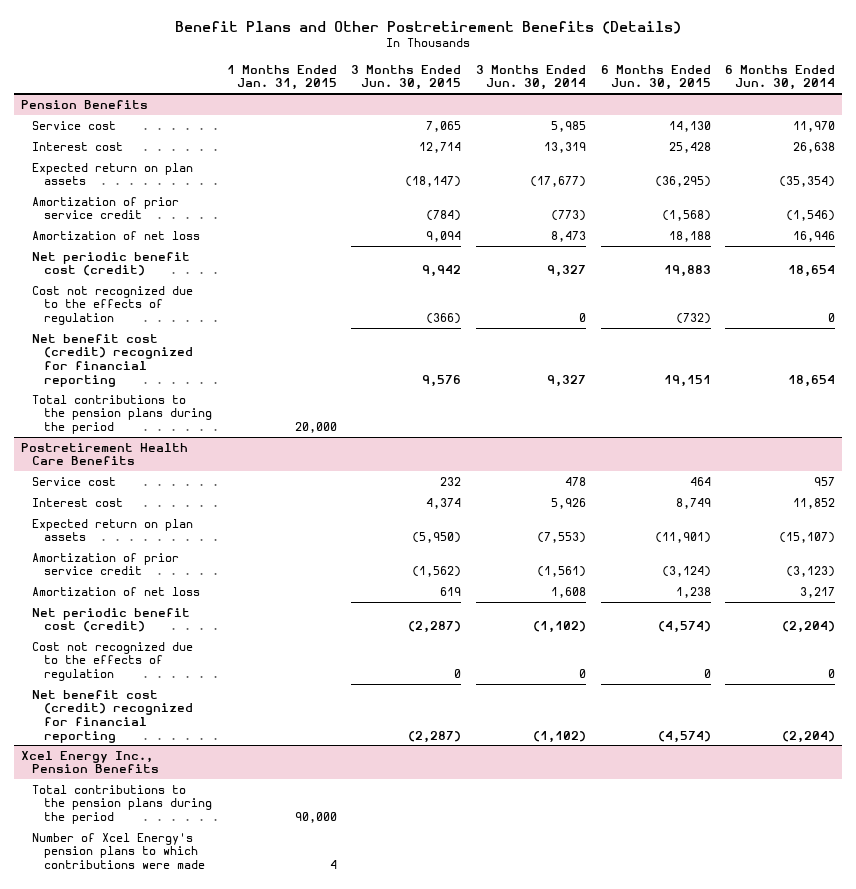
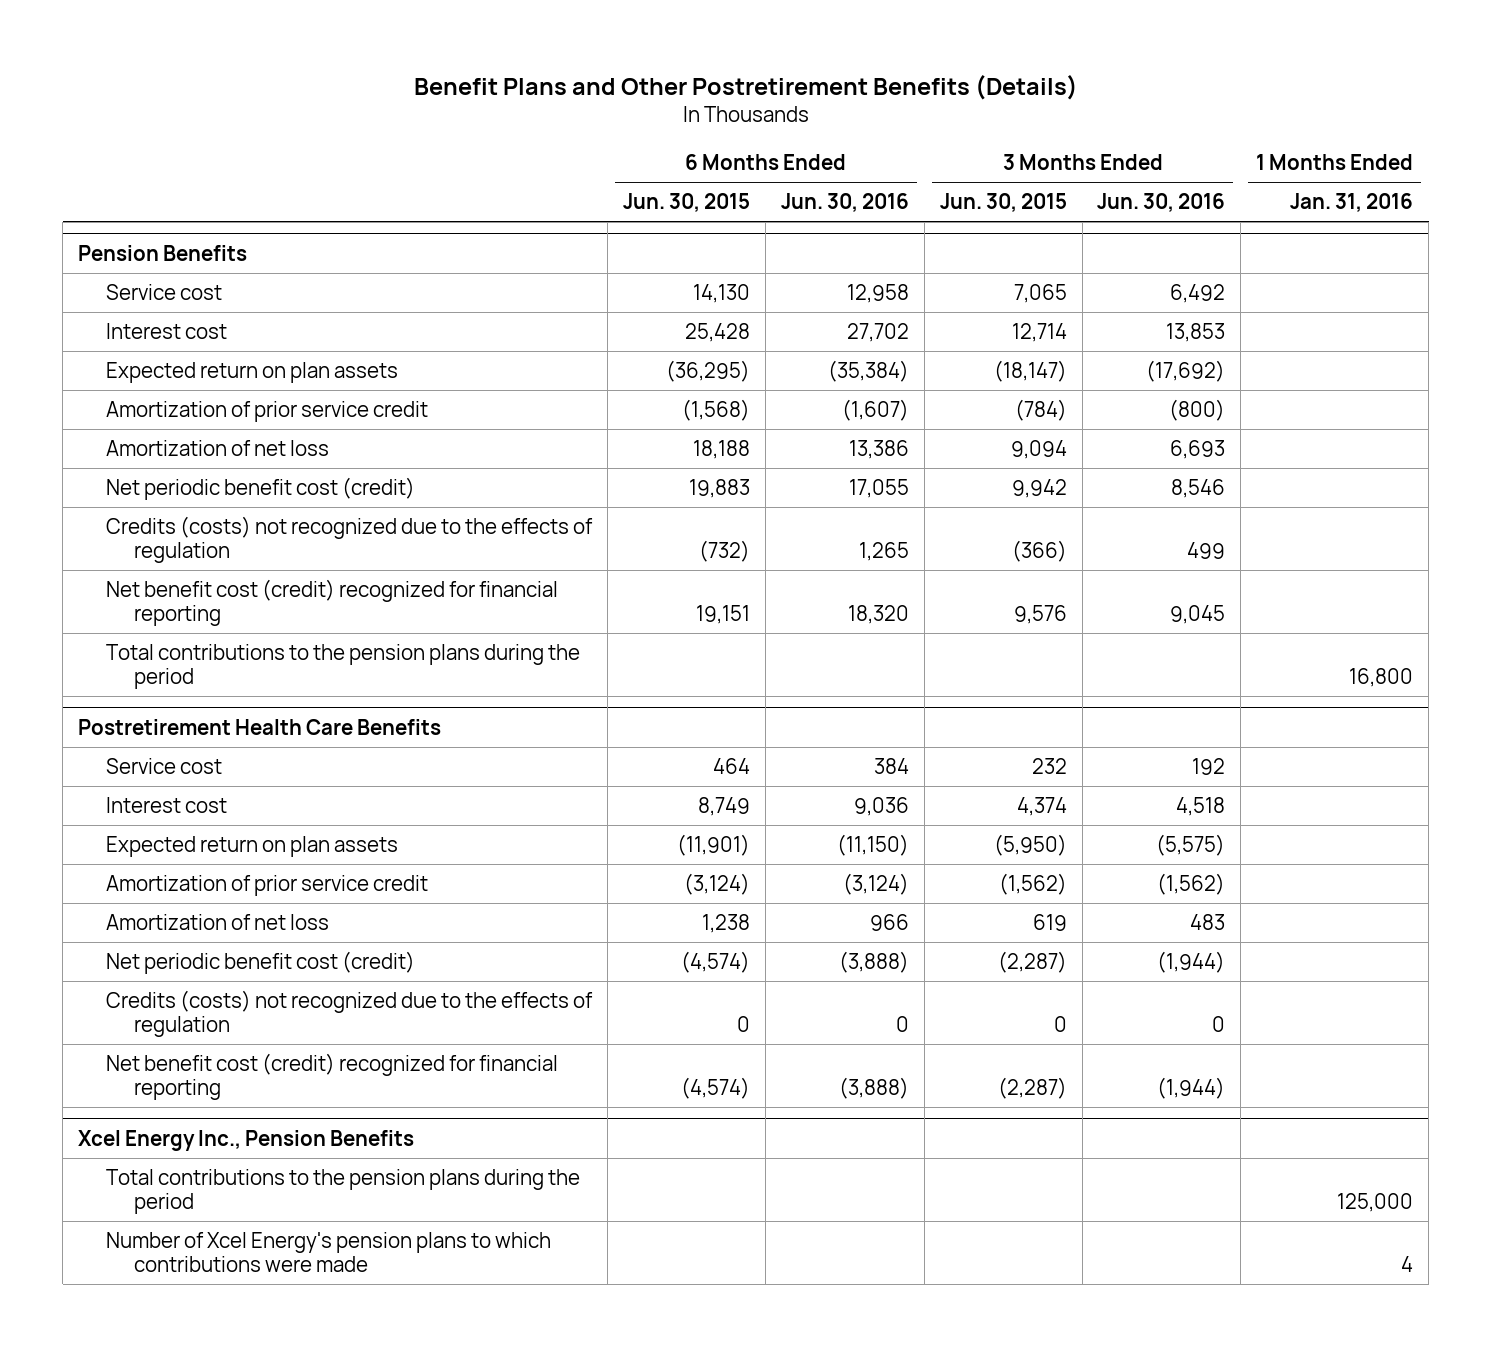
- | 1 Months Ended Jan. 31, 2015 | 3 Months Ended Jun. 30, 2015 | 3 Months Ended Jun. 30, 2014 | 6 Months Ended Jun. 30, 2015 | 6 Months Ended Jun. 30, 2014
+ | 6 Months Ended Jun. 30, 2015 | 6 Months Ended Jun. 30, 2016 | 3 Months Ended Jun. 30, 2015 | 3 Months Ended Jun. 30, 2016 | 1 Months Ended Jan. 31, 2016
@ Pension Benefits
- Cost not recognized due to the effects of regulation | | (366) | 0 | (732) | 0
+ Credits (costs) not recognized due to the effects of regulation | (732) | 1,265 | (366) | 499 |
@ Postretirement Health Care Benefits
- Cost not recognized due to the effects of regulation | | 0 | 0 | 0 | 0
+ Credits (costs) not recognized due to the effects of regulation | 0 | 0 | 0 | 0 |

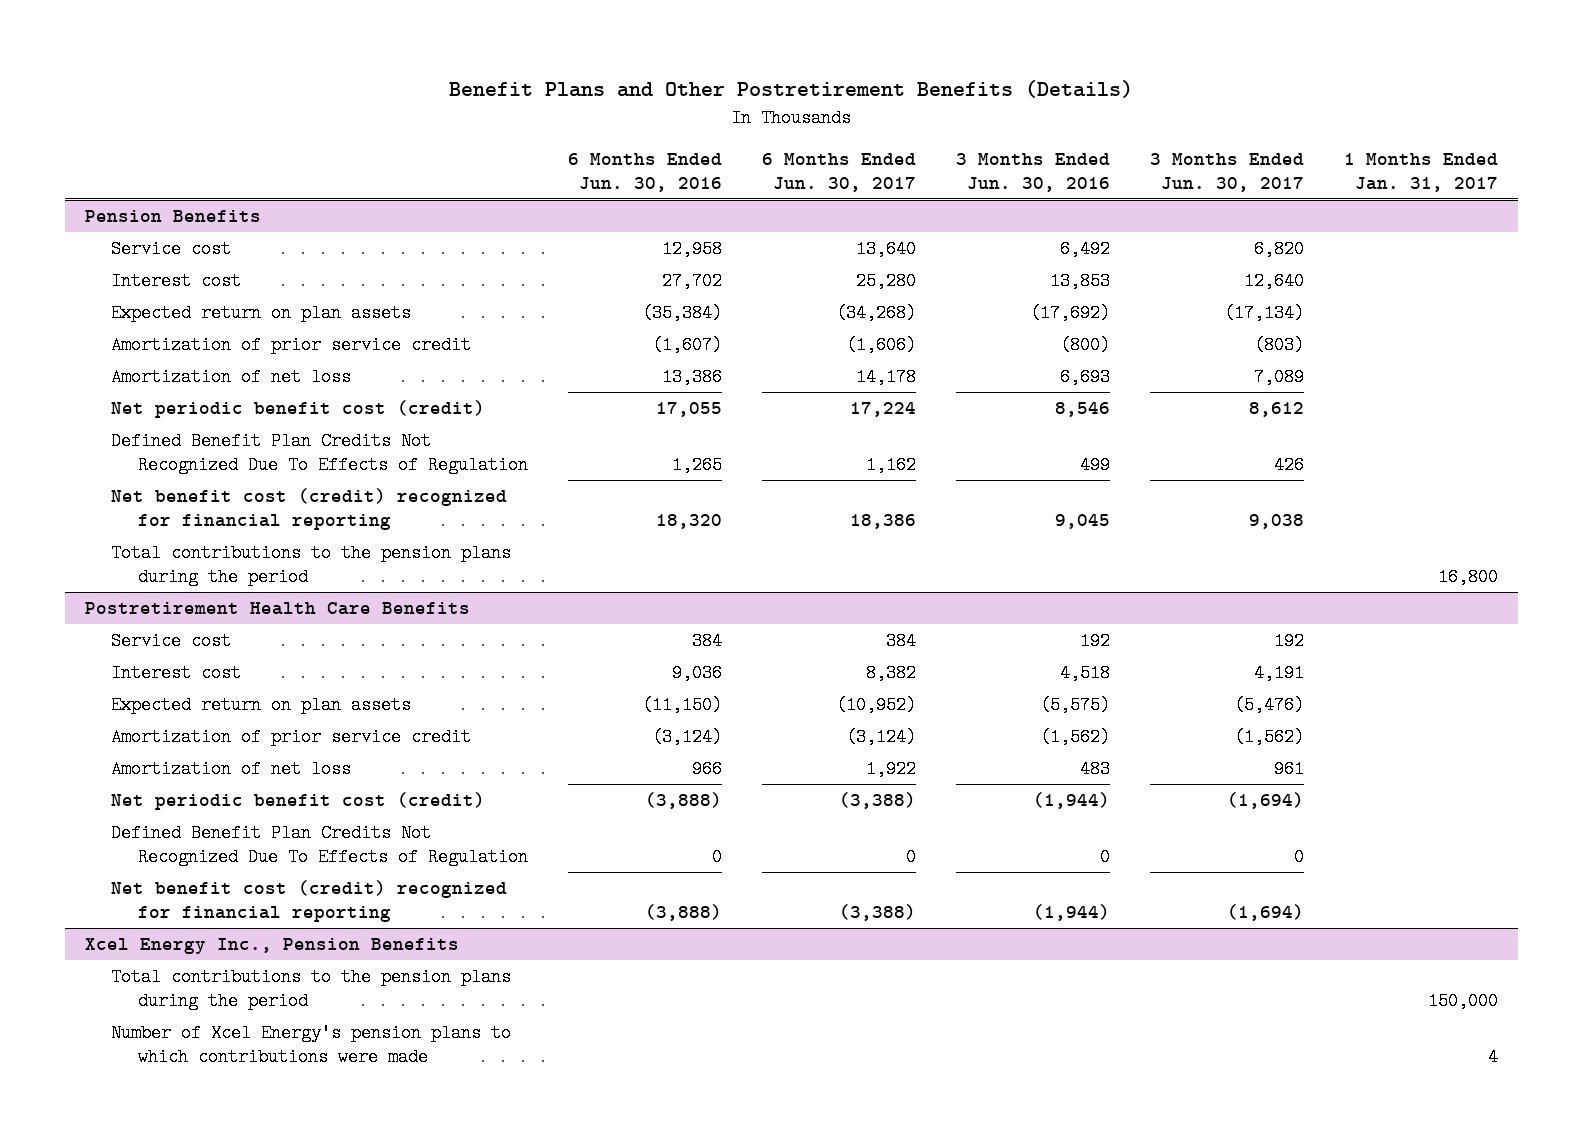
- | 6 Months Ended Jun. 30, 2015 | 6 Months Ended Jun. 30, 2016 | 3 Months Ended Jun. 30, 2015 | 3 Months Ended Jun. 30, 2016 | 1 Months Ended Jan. 31, 2016
+ | 6 Months Ended Jun. 30, 2016 | 6 Months Ended Jun. 30, 2017 | 3 Months Ended Jun. 30, 2016 | 3 Months Ended Jun. 30, 2017 | 1 Months Ended Jan. 31, 2017
@ Pension Benefits
- Credits (costs) not recognized due to the effects of regulation | (732) | 1,265 | (366) | 499 |
+ Defined Benefit Plan Credits Not Recognized Due To Effects of Regulation | 1,265 | 1,162 | 499 | 426 |
@ Postretirement Health Care Benefits
- Credits (costs) not recognized due to the effects of regulation | 0 | 0 | 0 | 0 |
+ Defined Benefit Plan Credits Not Recognized Due To Effects of Regulation | 0 | 0 | 0 | 0 |

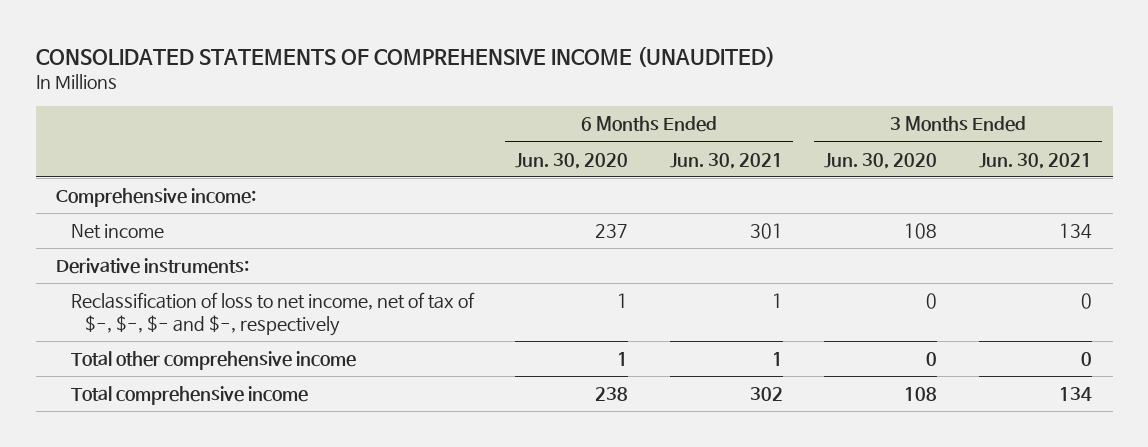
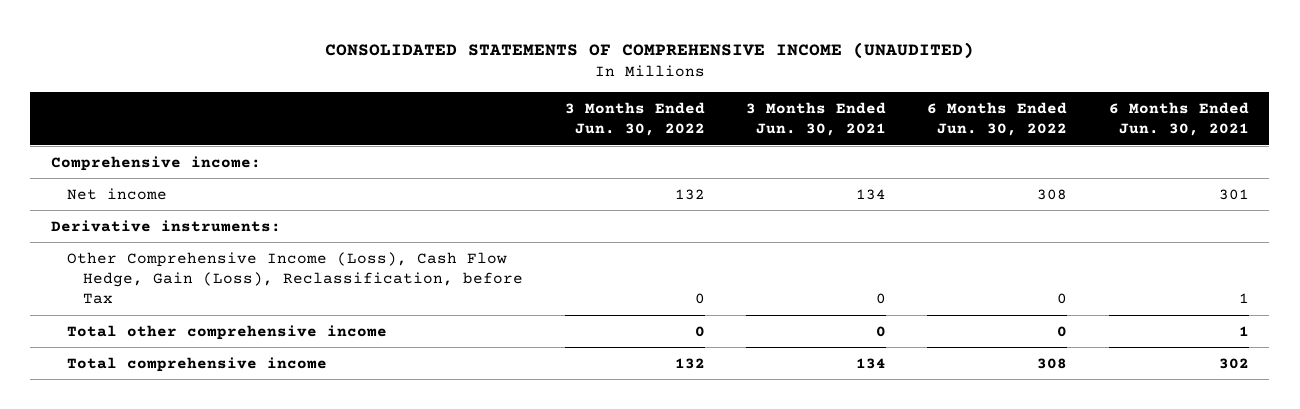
- | 6 Months Ended Jun. 30, 2020 | 6 Months Ended Jun. 30, 2021 | 3 Months Ended Jun. 30, 2020 | 3 Months Ended Jun. 30, 2021
+ | 3 Months Ended Jun. 30, 2022 | 3 Months Ended Jun. 30, 2021 | 6 Months Ended Jun. 30, 2022 | 6 Months Ended Jun. 30, 2021
- Reclassification of loss to net income, net of tax of $-, $-, $- and $-, respectively | 1 | 1 | 0 | 0
+ Other Comprehensive Income (Loss), Cash Flow Hedge, Gain (Loss), Reclassification, before Tax | 0 | 0 | 0 | 1

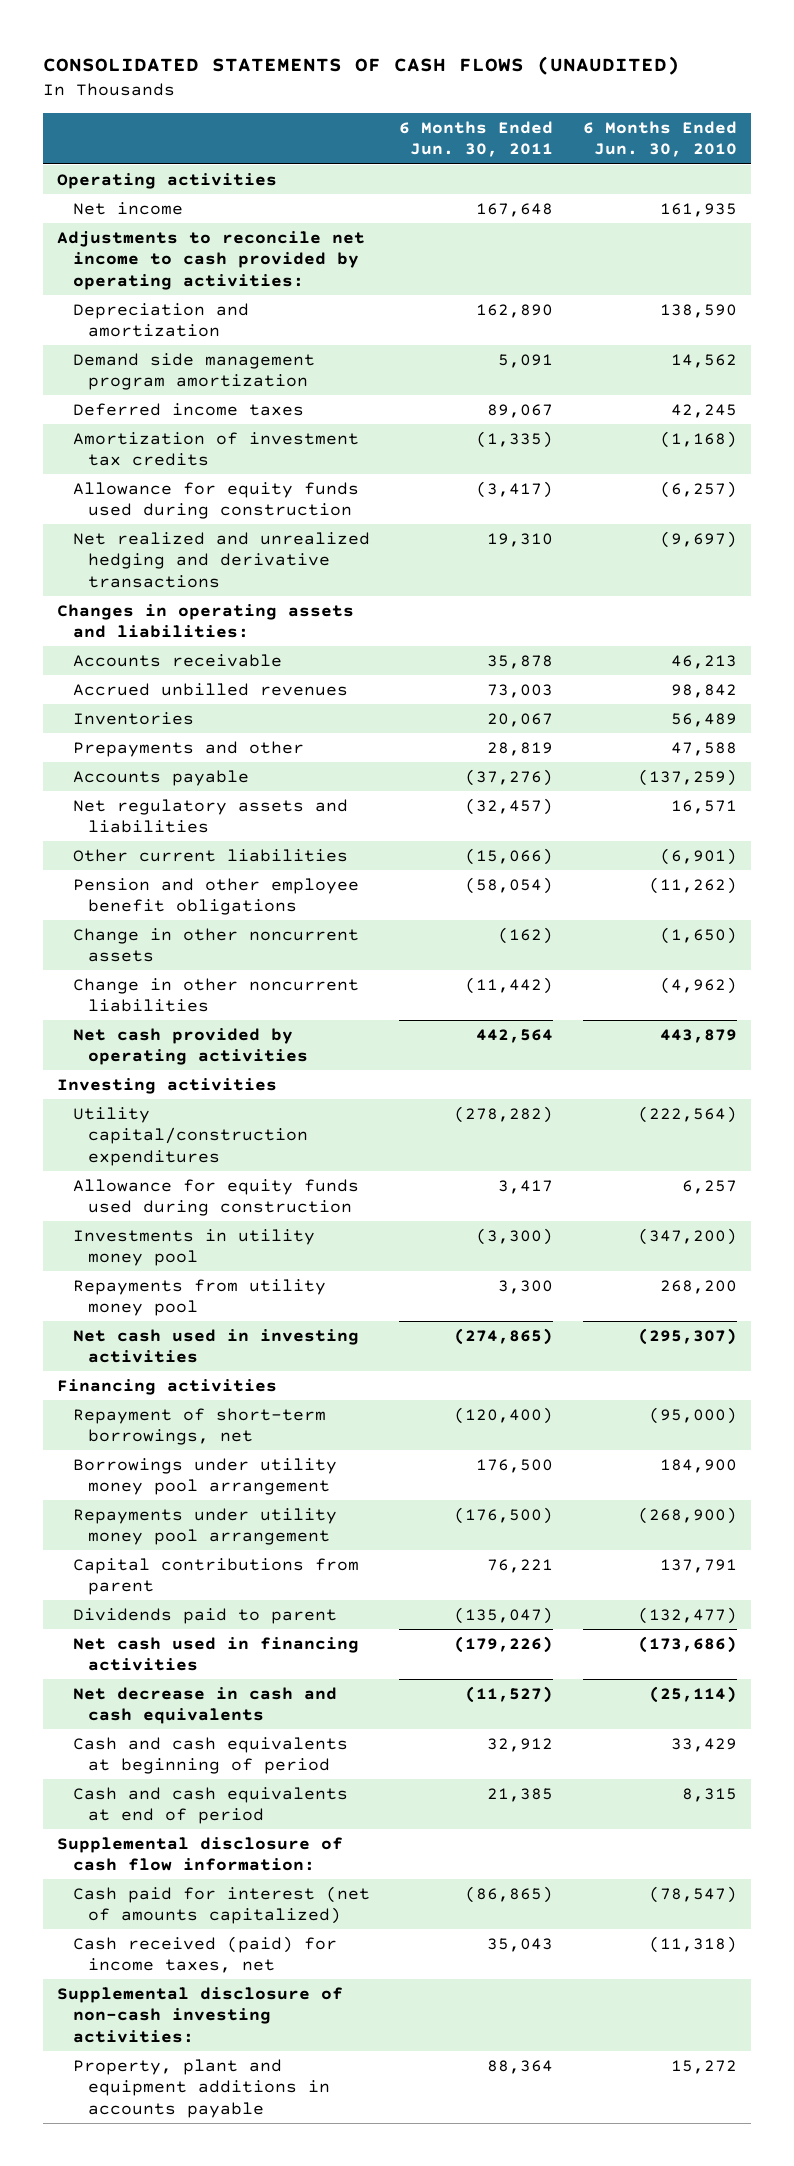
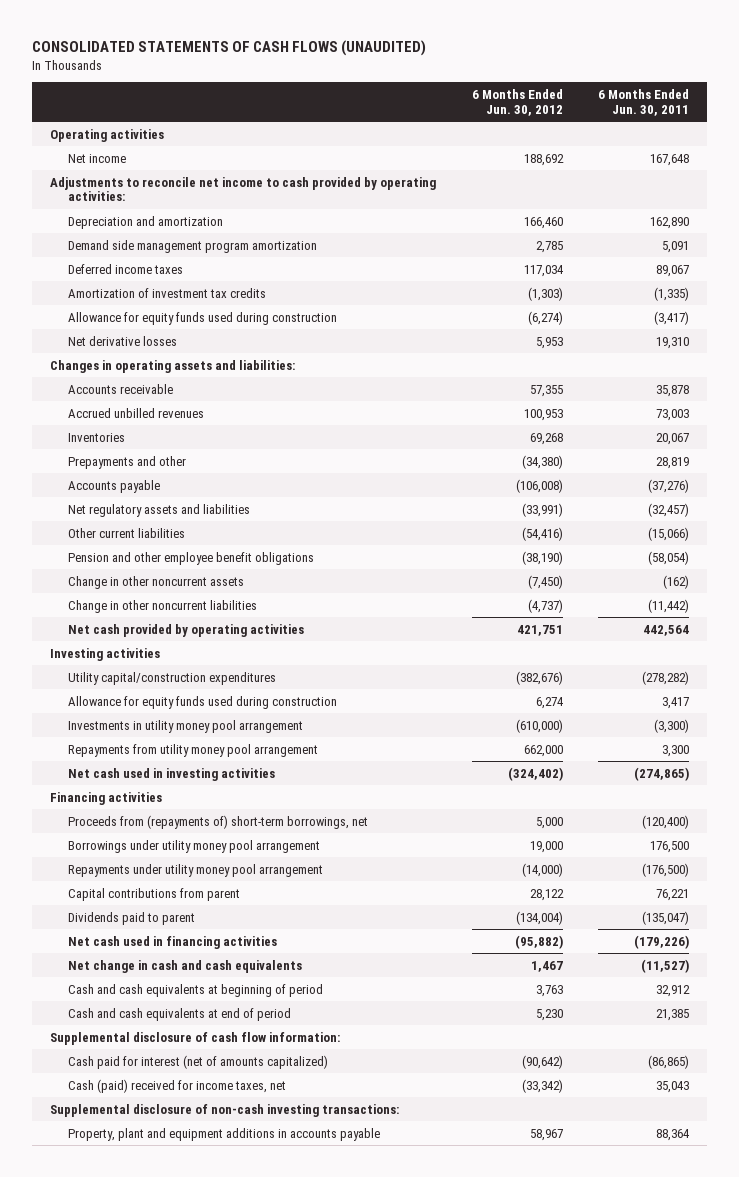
- | 6 Months Ended Jun. 30, 2011 | 6 Months Ended Jun. 30, 2010
+ | 6 Months Ended Jun. 30, 2012 | 6 Months Ended Jun. 30, 2011
- Net realized and unrealized hedging and derivative transactions | 19,310 | (9,697)
+ Net derivative losses | 5,953 | 19,310
- Investments in utility money pool | (3,300) | (347,200)
- Repayments from utility money pool | 3,300 | 268,200
+ Investments in utility money pool arrangement | (610,000) | (3,300)
+ Repayments from utility money pool arrangement | 662,000 | 3,300
- Repayment of short-term borrowings, net | (120,400) | (95,000)
+ Proceeds from (repayments of) short-term borrowings, net | 5,000 | (120,400)
- Net decrease in cash and cash equivalents | (11,527) | (25,114)
+ Net change in cash and cash equivalents | 1,467 | (11,527)
- Cash received (paid) for income taxes, net | 35,043 | (11,318)
- Supplemental disclosure of non-cash investing activities:
+ Cash (paid) received for income taxes, net | (33,342) | 35,043
+ Supplemental disclosure of non-cash investing transactions:

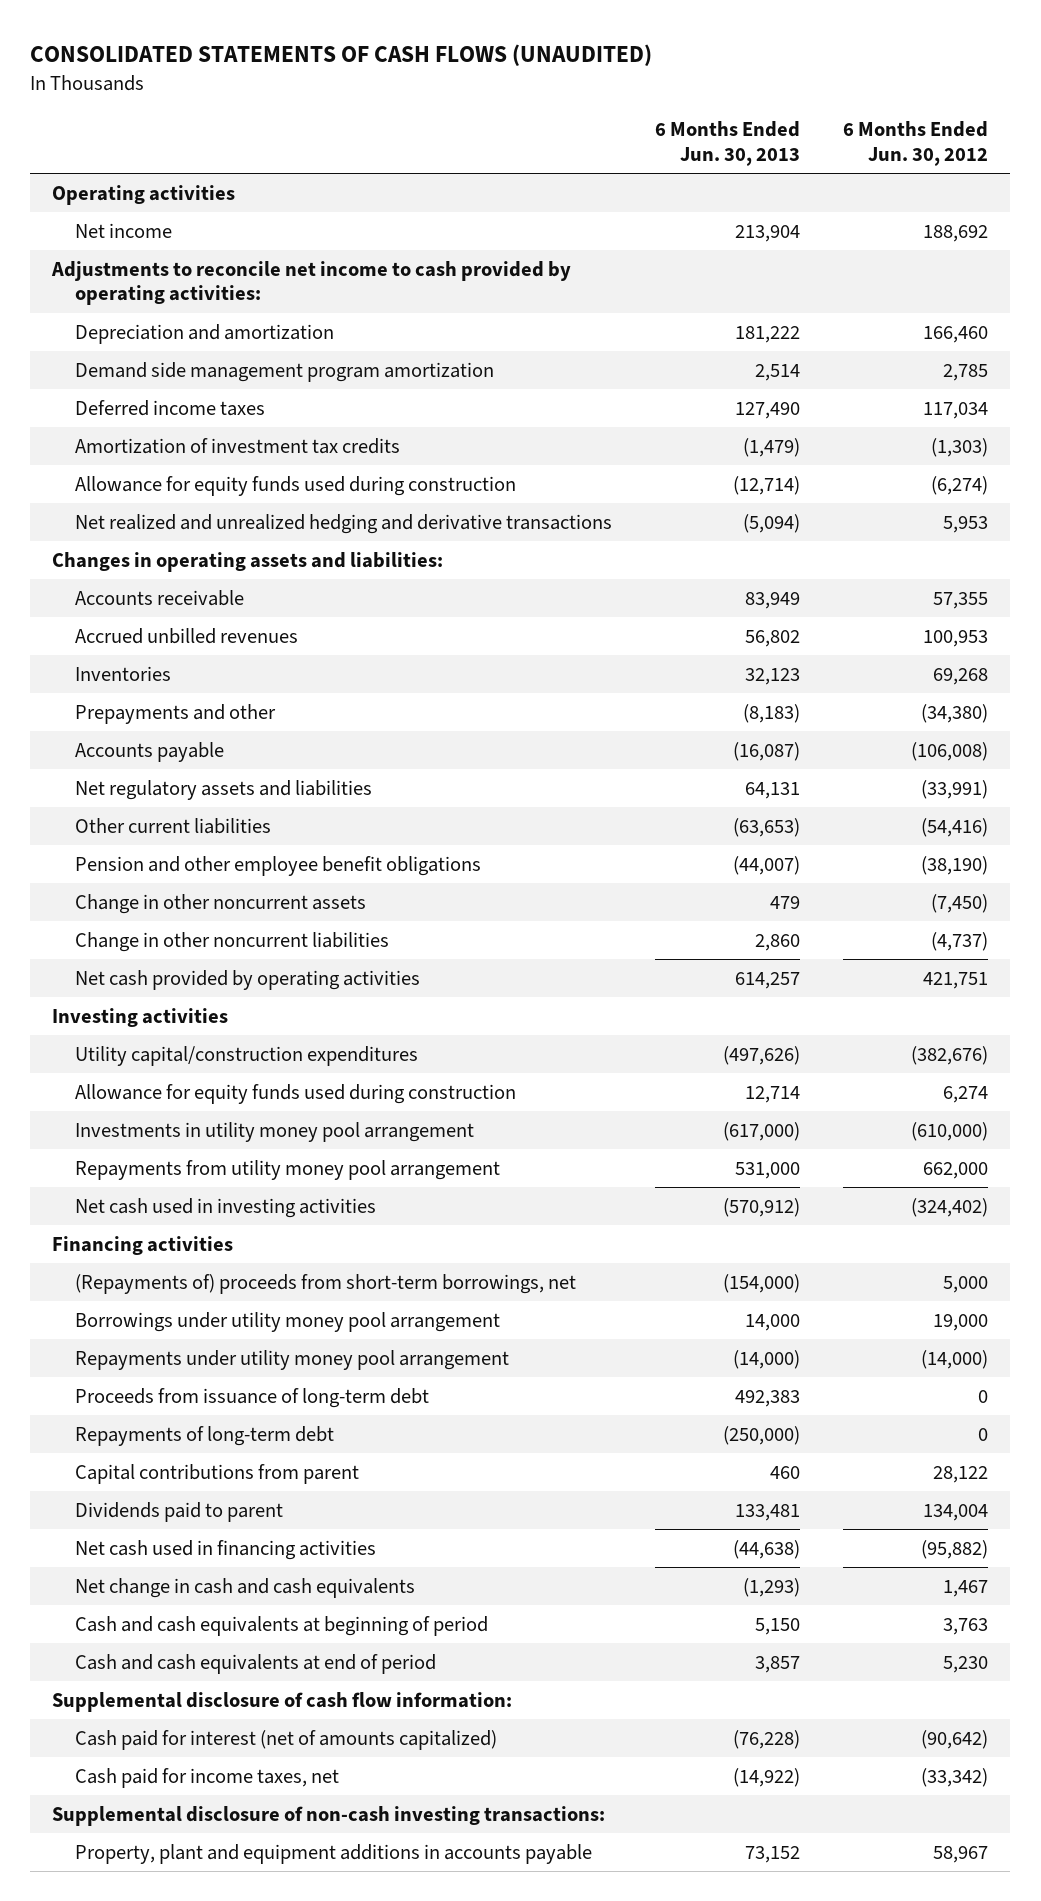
- | 6 Months Ended Jun. 30, 2012 | 6 Months Ended Jun. 30, 2011
+ | 6 Months Ended Jun. 30, 2013 | 6 Months Ended Jun. 30, 2012
- Net derivative losses | 5,953 | 19,310
+ Net realized and unrealized hedging and derivative transactions | (5,094) | 5,953
- Proceeds from (repayments of) short-term borrowings, net | 5,000 | (120,400)
+ (Repayments of) proceeds from short-term borrowings, net | (154,000) | 5,000
+ Proceeds from issuance of long-term debt | 492,383 | 0
+ Repayments of long-term debt | (250,000) | 0
- Dividends paid to parent | (134,004) | (135,047)
+ Dividends paid to parent | 133,481 | 134,004
- Cash (paid) received for income taxes, net | (33,342) | 35,043
+ Cash paid for income taxes, net | (14,922) | (33,342)

